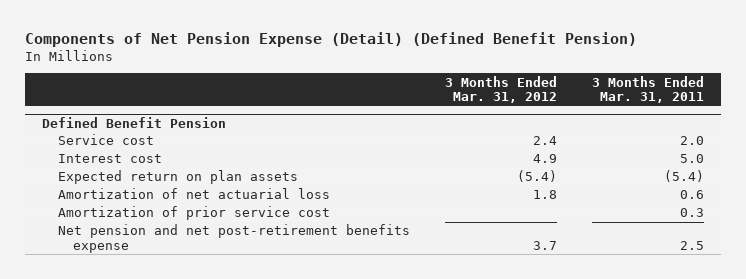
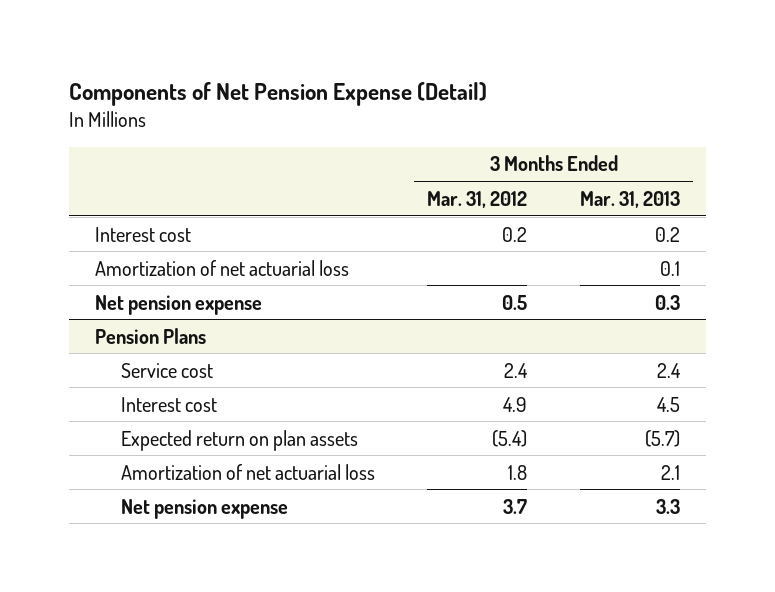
- Components of Net Pension Expense (Detail) (Defined Benefit Pension)
+ Components of Net Pension Expense (Detail)
- | 3 Months Ended Mar. 31, 2012 | 3 Months Ended Mar. 31, 2011
+ | 3 Months Ended Mar. 31, 2012 | 3 Months Ended Mar. 31, 2013
- Defined Benefit Pension
+ Interest cost | 0.2 | 0.2
+ Amortization of net actuarial loss | | 0.1
+ Net pension expense | 0.5 | 0.3
+ Pension Plans
- Amortization of prior service cost | | 0.3
- Net pension and net post-retirement benefits expense | 3.7 | 2.5
+ Net pension expense | 3.7 | 3.3

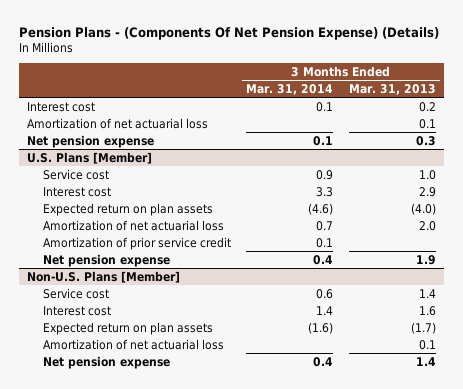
- Components of Net Pension Expense (Detail)
+ Pension Plans - (Components Of Net Pension Expense) (Details)
- | 3 Months Ended Mar. 31, 2012 | 3 Months Ended Mar. 31, 2013
+ | 3 Months Ended Mar. 31, 2014 | 3 Months Ended Mar. 31, 2013
- Pension Plans
- Service cost | 2.4 | 2.4
- Interest cost | 4.9 | 4.5
- Expected return on plan assets | (5.4) | (5.7)
- Amortization of net actuarial loss | 1.8 | 2.1
- Net pension expense | 3.7 | 3.3
+ U.S. Plans [Member]
+ Service cost | 0.9 | 1.0
+ Interest cost | 3.3 | 2.9
+ Expected return on plan assets | (4.6) | (4.0)
+ Amortization of net actuarial loss | 0.7 | 2.0
+ Amortization of prior service credit | 0.1 |
+ Net pension expense | 0.4 | 1.9
+ Non-U.S. Plans [Member]
+ Service cost | 0.6 | 1.4
+ Interest cost | 1.4 | 1.6
+ Expected return on plan assets | (1.6) | (1.7)
+ Amortization of net actuarial loss | | 0.1
+ Net pension expense | 0.4 | 1.4

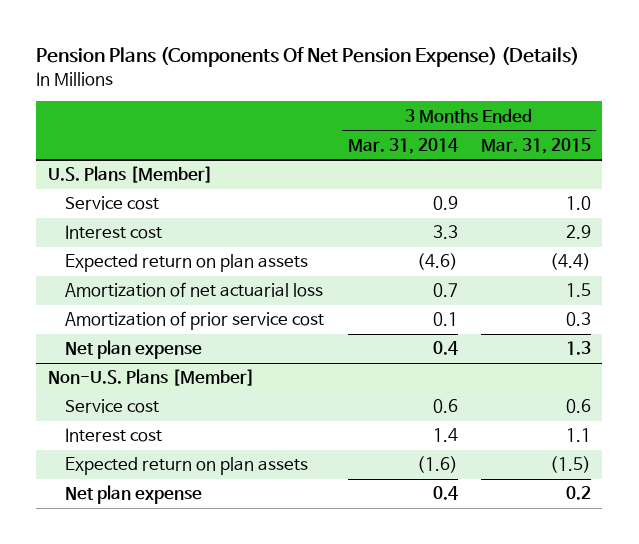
- Pension Plans - (Components Of Net Pension Expense) (Details)
+ Pension Plans (Components Of Net Pension Expense) (Details)
- | 3 Months Ended Mar. 31, 2014 | 3 Months Ended Mar. 31, 2013
+ | 3 Months Ended Mar. 31, 2014 | 3 Months Ended Mar. 31, 2015
- Interest cost | 0.1 | 0.2
- Amortization of net actuarial loss | | 0.1
- Net pension expense | 0.1 | 0.3
@ U.S. Plans [Member]
- Amortization of prior service credit | 0.1 |
- Net pension expense | 0.4 | 1.9
+ Amortization of prior service cost | 0.1 | 0.3
+ Net plan expense | 0.4 | 1.3
@ Non-U.S. Plans [Member]
- Amortization of net actuarial loss | | 0.1
- Net pension expense | 0.4 | 1.4
+ Net plan expense | 0.4 | 0.2

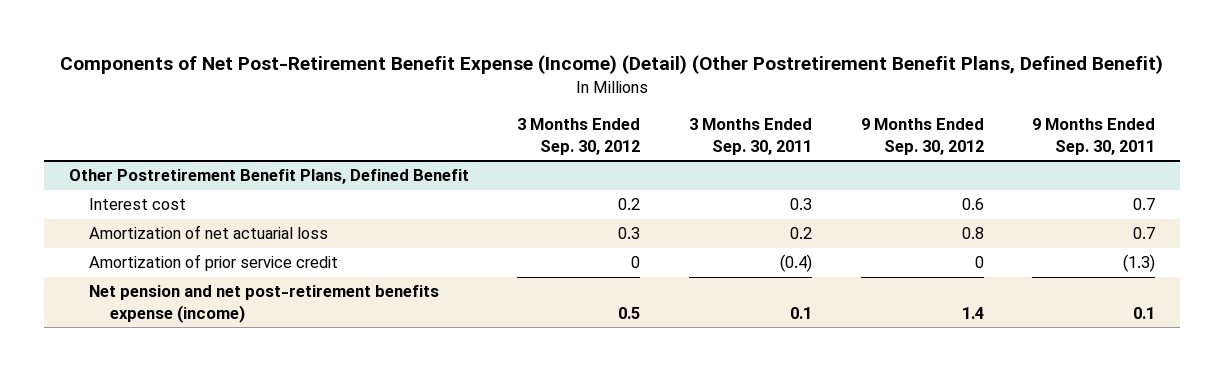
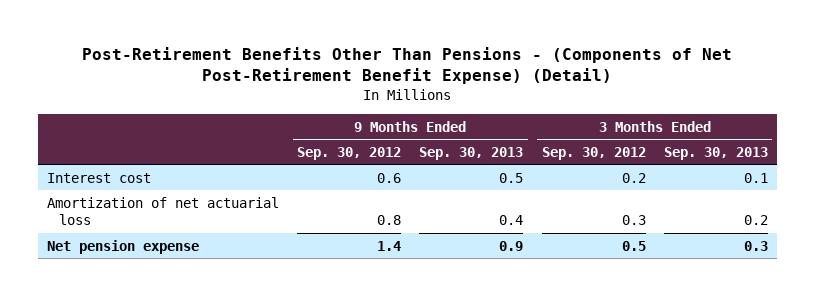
- Components of Net Post-Retirement Benefit Expense (Income) (Detail) (Other Postretirement Benefit Plans, Defined Benefit)
+ Post-Retirement Benefits Other Than Pensions - (Components of Net Post-Retirement Benefit Expense) (Detail)
- | 3 Months Ended Sep. 30, 2012 | 3 Months Ended Sep. 30, 2011 | 9 Months Ended Sep. 30, 2012 | 9 Months Ended Sep. 30, 2011
+ | 9 Months Ended Sep. 30, 2012 | 9 Months Ended Sep. 30, 2013 | 3 Months Ended Sep. 30, 2012 | 3 Months Ended Sep. 30, 2013
- Other Postretirement Benefit Plans, Defined Benefit
- Amortization of prior service credit | 0 | (0.4) | 0 | (1.3)
- Net pension and net post-retirement benefits expense (income) | 0.5 | 0.1 | 1.4 | 0.1
+ Net pension expense | 1.4 | 0.9 | 0.5 | 0.3

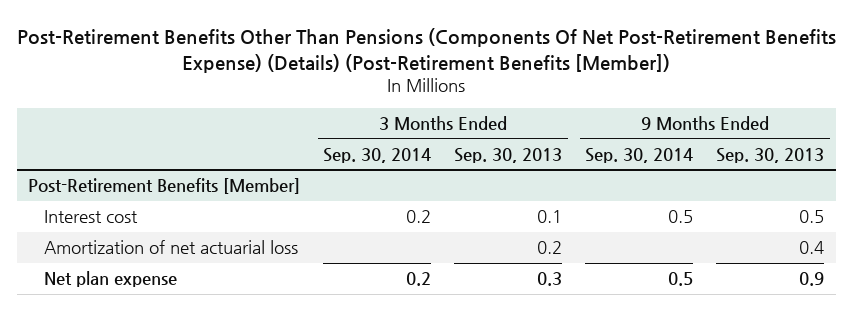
- Post-Retirement Benefits Other Than Pensions - (Components of Net Post-Retirement Benefit Expense) (Detail)
+ Post-Retirement Benefits Other Than Pensions (Components Of Net Post-Retirement Benefits Expense) (Details) (Post-Retirement Benefits [Member])
- | 9 Months Ended Sep. 30, 2012 | 9 Months Ended Sep. 30, 2013 | 3 Months Ended Sep. 30, 2012 | 3 Months Ended Sep. 30, 2013
+ | 3 Months Ended Sep. 30, 2014 | 3 Months Ended Sep. 30, 2013 | 9 Months Ended Sep. 30, 2014 | 9 Months Ended Sep. 30, 2013
+ Post-Retirement Benefits [Member]
- Net pension expense | 1.4 | 0.9 | 0.5 | 0.3
+ Net plan expense | 0.2 | 0.3 | 0.5 | 0.9

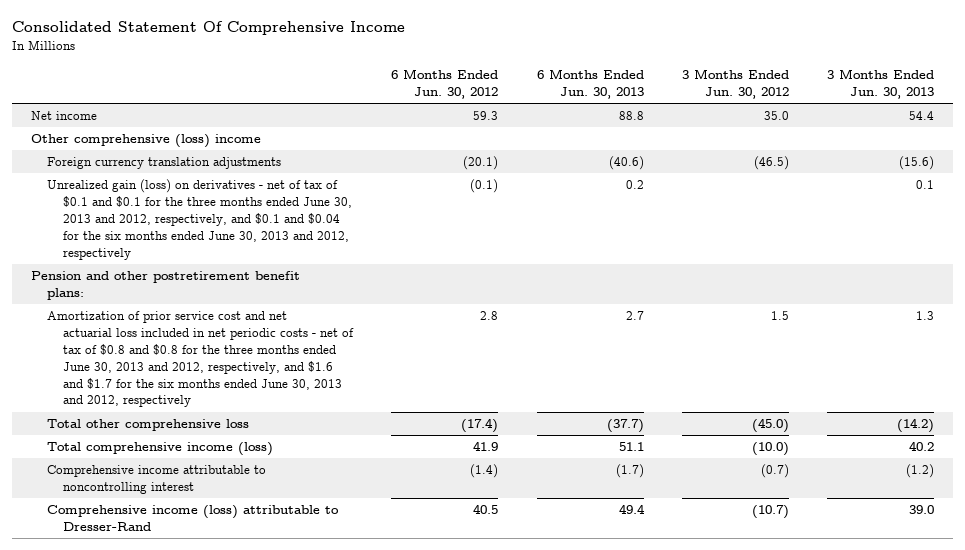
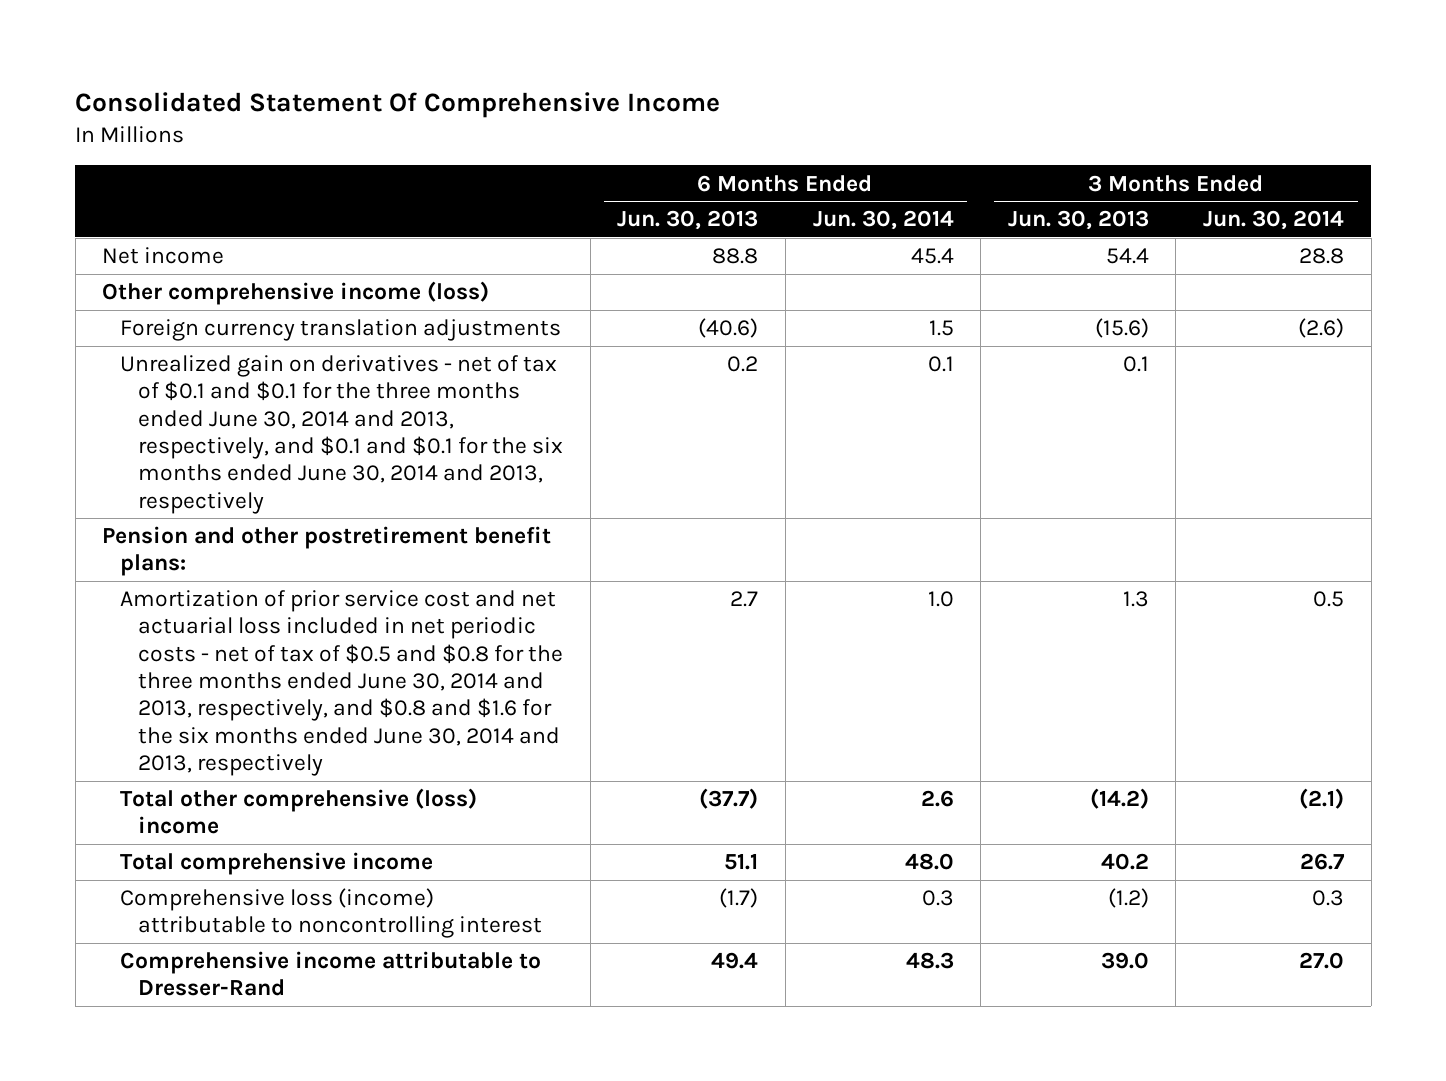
- | 6 Months Ended Jun. 30, 2012 | 6 Months Ended Jun. 30, 2013 | 3 Months Ended Jun. 30, 2012 | 3 Months Ended Jun. 30, 2013
+ | 6 Months Ended Jun. 30, 2013 | 6 Months Ended Jun. 30, 2014 | 3 Months Ended Jun. 30, 2013 | 3 Months Ended Jun. 30, 2014
- Other comprehensive (loss) income
+ Other comprehensive income (loss)
- Unrealized gain (loss) on derivatives - net of tax of $0.1 and $0.1 for the three months ended June 30, 2013 and 2012, respectively, and $0.1 and $0.04 for the six months ended June 30, 2013 and 2012, respectively | (0.1) | 0.2 | | 0.1
+ Unrealized gain on derivatives - net of tax of $0.1 and $0.1 for the three months ended June 30, 2014 and 2013, respectively, and $0.1 and $0.1 for the six months ended June 30, 2014 and 2013, respectively | 0.2 | 0.1 | 0.1 |
- Amortization of prior service cost and net actuarial loss included in net periodic costs - net of tax of $0.8 and $0.8 for the three months ended June 30, 2013 and 2012, respectively, and $1.6 and $1.7 for the six months ended June 30, 2013 and 2012, respectively | 2.8 | 2.7 | 1.5 | 1.3
- Total other comprehensive loss | (17.4) | (37.7) | (45.0) | (14.2)
- Total comprehensive income (loss) | 41.9 | 51.1 | (10.0) | 40.2
- Comprehensive income attributable to noncontrolling interest | (1.4) | (1.7) | (0.7) | (1.2)
- Comprehensive income (loss) attributable to Dresser-Rand | 40.5 | 49.4 | (10.7) | 39.0
+ Amortization of prior service cost and net actuarial loss included in net periodic costs - net of tax of $0.5 and $0.8 for the three months ended June 30, 2014 and 2013, respectively, and $0.8 and $1.6 for the six months ended June 30, 2014 and 2013, respectively | 2.7 | 1.0 | 1.3 | 0.5
+ Total other comprehensive (loss) income | (37.7) | 2.6 | (14.2) | (2.1)
+ Total comprehensive income | 51.1 | 48.0 | 40.2 | 26.7
+ Comprehensive loss (income) attributable to noncontrolling interest | (1.7) | 0.3 | (1.2) | 0.3
+ Comprehensive income attributable to Dresser-Rand | 49.4 | 48.3 | 39.0 | 27.0

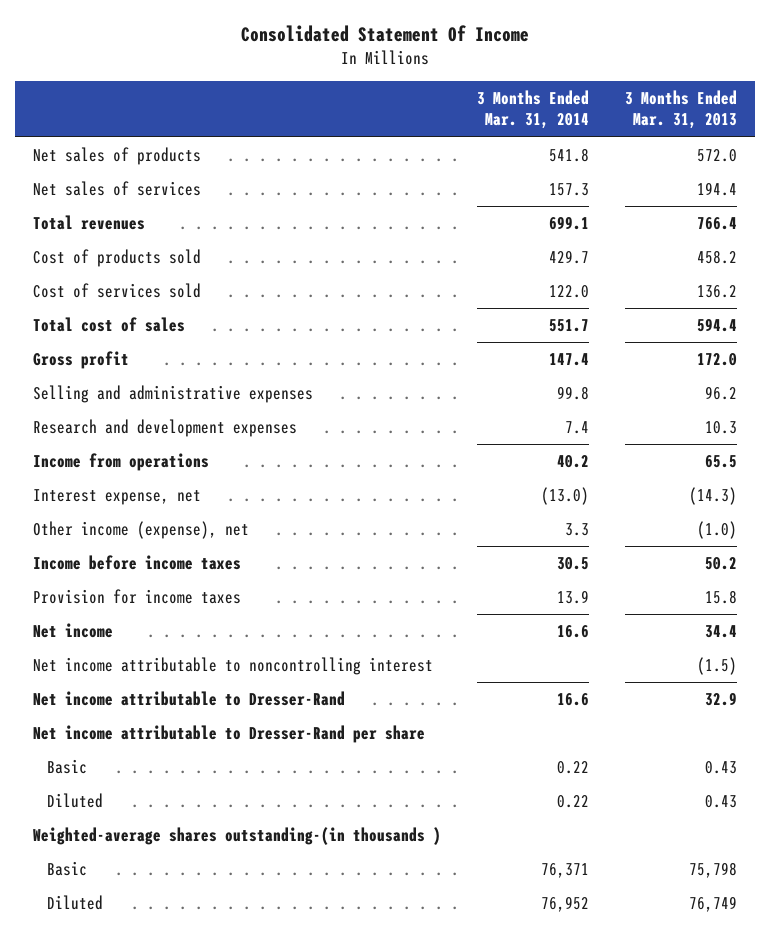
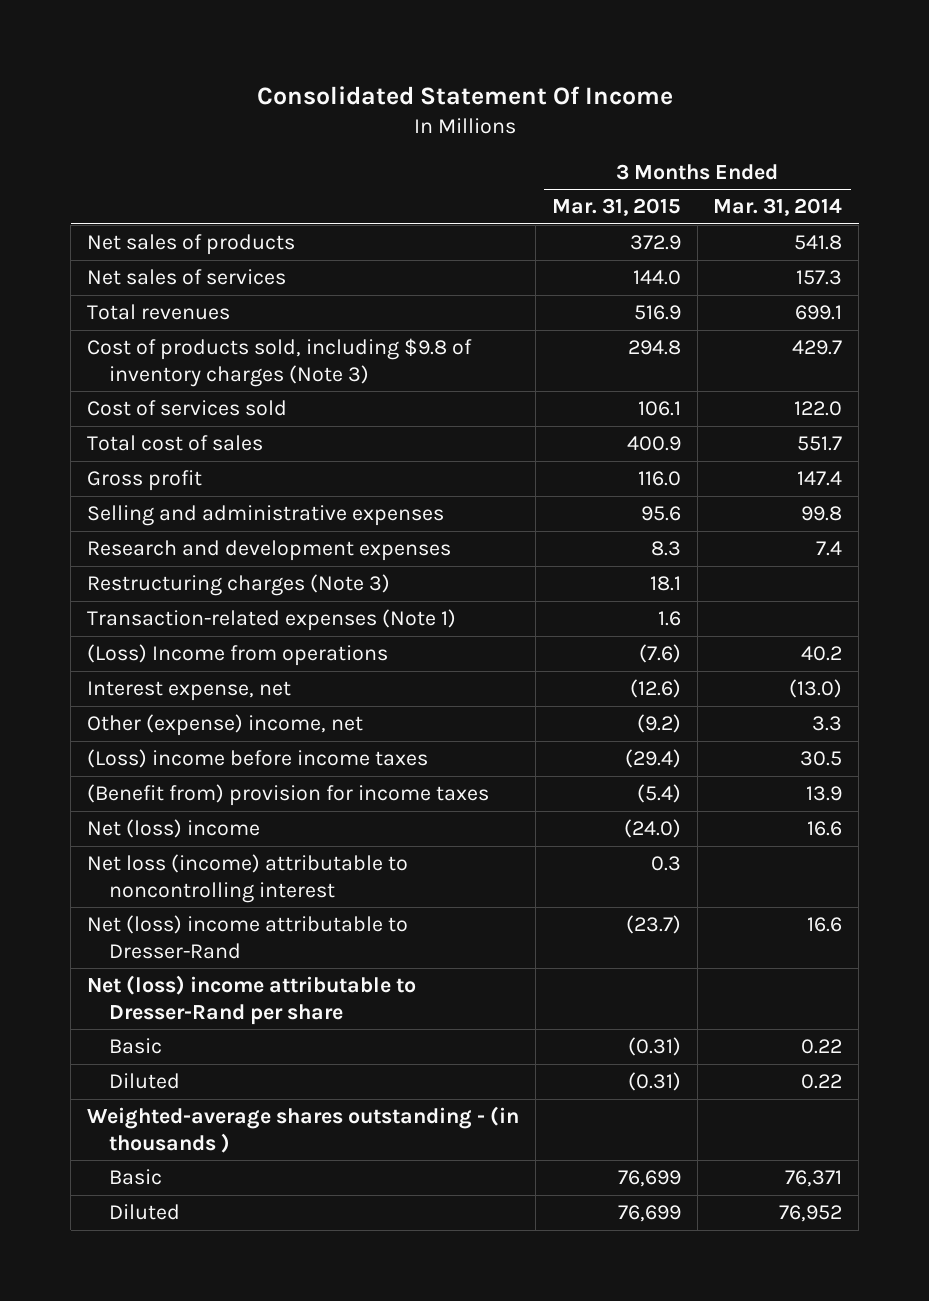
- | 3 Months Ended Mar. 31, 2014 | 3 Months Ended Mar. 31, 2013
+ | 3 Months Ended Mar. 31, 2015 | 3 Months Ended Mar. 31, 2014
- Cost of products sold | 429.7 | 458.2
+ Cost of products sold, including $9.8 of inventory charges (Note 3) | 294.8 | 429.7
- Income from operations | 40.2 | 65.5
+ Restructuring charges (Note 3) | 18.1 |
+ Transaction-related expenses (Note 1) | 1.6 |
+ (Loss) Income from operations | (7.6) | 40.2
- Other income (expense), net | 3.3 | (1.0)
- Income before income taxes | 30.5 | 50.2
- Provision for income taxes | 13.9 | 15.8
- Net income | 16.6 | 34.4
- Net income attributable to noncontrolling interest | | (1.5)
- Net income attributable to Dresser-Rand | 16.6 | 32.9
- Net income attributable to Dresser-Rand per share
+ Other (expense) income, net | (9.2) | 3.3
+ (Loss) income before income taxes | (29.4) | 30.5
+ (Benefit from) provision for income taxes | (5.4) | 13.9
+ Net (loss) income | (24.0) | 16.6
+ Net loss (income) attributable to noncontrolling interest | 0.3 |
+ Net (loss) income attributable to Dresser-Rand | (23.7) | 16.6
+ Net (loss) income attributable to Dresser-Rand per share
- Weighted-average shares outstanding-(in thousands )
+ Weighted-average shares outstanding - (in thousands )

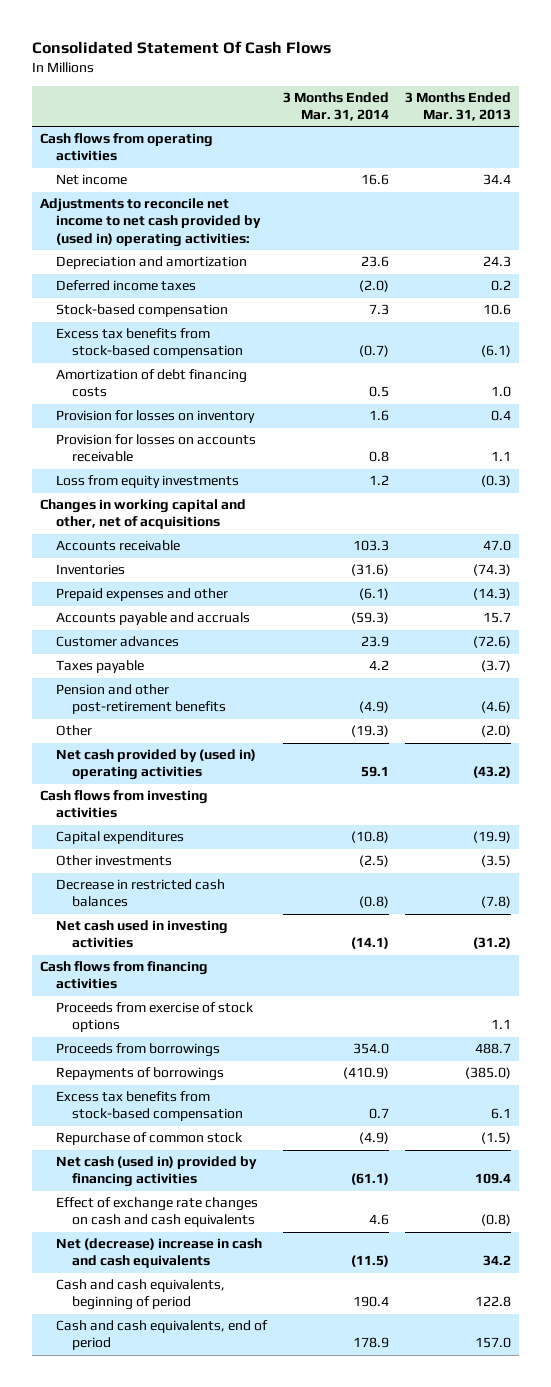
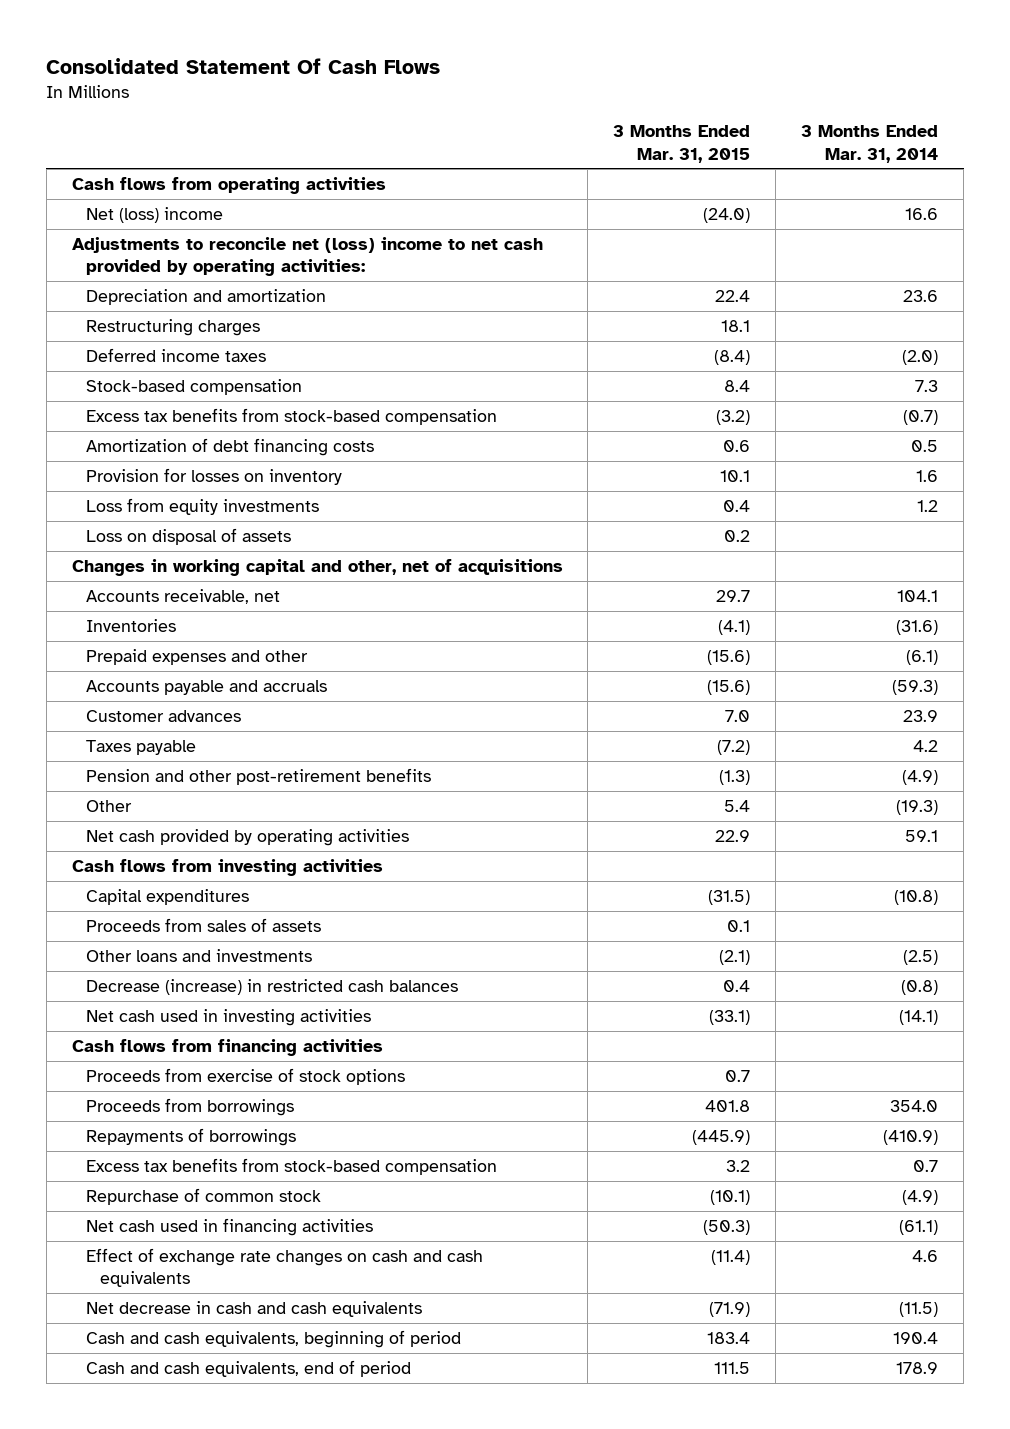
- | 3 Months Ended Mar. 31, 2014 | 3 Months Ended Mar. 31, 2013
+ | 3 Months Ended Mar. 31, 2015 | 3 Months Ended Mar. 31, 2014
- Net income | 16.6 | 34.4
- Adjustments to reconcile net income to net cash provided by (used in) operating activities:
+ Net (loss) income | (24.0) | 16.6
+ Adjustments to reconcile net (loss) income to net cash provided by operating activities:
+ Restructuring charges | 18.1 |
- Provision for losses on accounts receivable | 0.8 | 1.1
+ Loss on disposal of assets | 0.2 |
- Accounts receivable | 103.3 | 47.0
+ Accounts receivable, net | 29.7 | 104.1
- Net cash provided by (used in) operating activities | 59.1 | (43.2)
+ Net cash provided by operating activities | 22.9 | 59.1
- Other investments | (2.5) | (3.5)
- Decrease in restricted cash balances | (0.8) | (7.8)
+ Proceeds from sales of assets | 0.1 |
+ Other loans and investments | (2.1) | (2.5)
+ Decrease (increase) in restricted cash balances | 0.4 | (0.8)
- Net cash (used in) provided by financing activities | (61.1) | 109.4
+ Net cash used in financing activities | (50.3) | (61.1)
- Net (decrease) increase in cash and cash equivalents | (11.5) | 34.2
+ Net decrease in cash and cash equivalents | (71.9) | (11.5)

